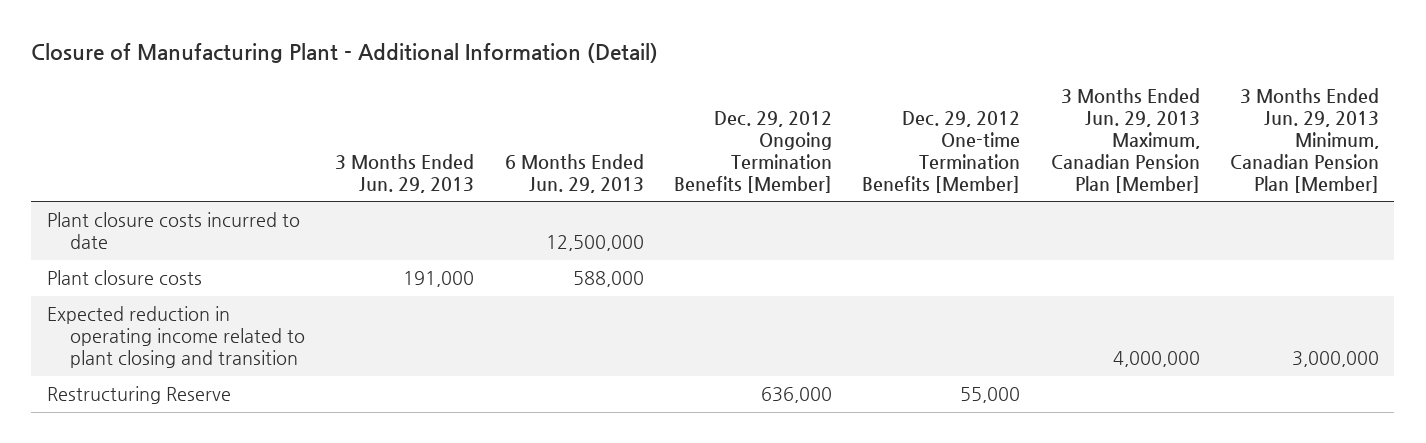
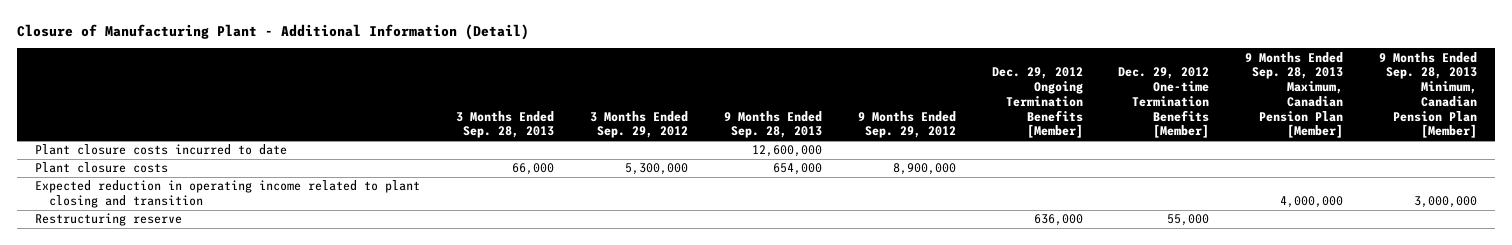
- | 3 Months Ended Jun. 29, 2013 | 6 Months Ended Jun. 29, 2013 | Dec. 29, 2012 Ongoing Termination Benefits [Member] | Dec. 29, 2012 One-time Termination Benefits [Member] | 3 Months Ended Jun. 29, 2013 Maximum, Canadian Pension Plan [Member] | 3 Months Ended Jun. 29, 2013 Minimum, Canadian Pension Plan [Member]
+ | 3 Months Ended Sep. 28, 2013 | 3 Months Ended Sep. 29, 2012 | 9 Months Ended Sep. 28, 2013 | 9 Months Ended Sep. 29, 2012 | Dec. 29, 2012 Ongoing Termination Benefits [Member] | Dec. 29, 2012 One-time Termination Benefits [Member] | 9 Months Ended Sep. 28, 2013 Maximum, Canadian Pension Plan [Member] | 9 Months Ended Sep. 28, 2013 Minimum, Canadian Pension Plan [Member]
- Restructuring Reserve | | | 636,000 | 55,000 | |
+ Restructuring reserve | | | | | 636,000 | 55,000 | |

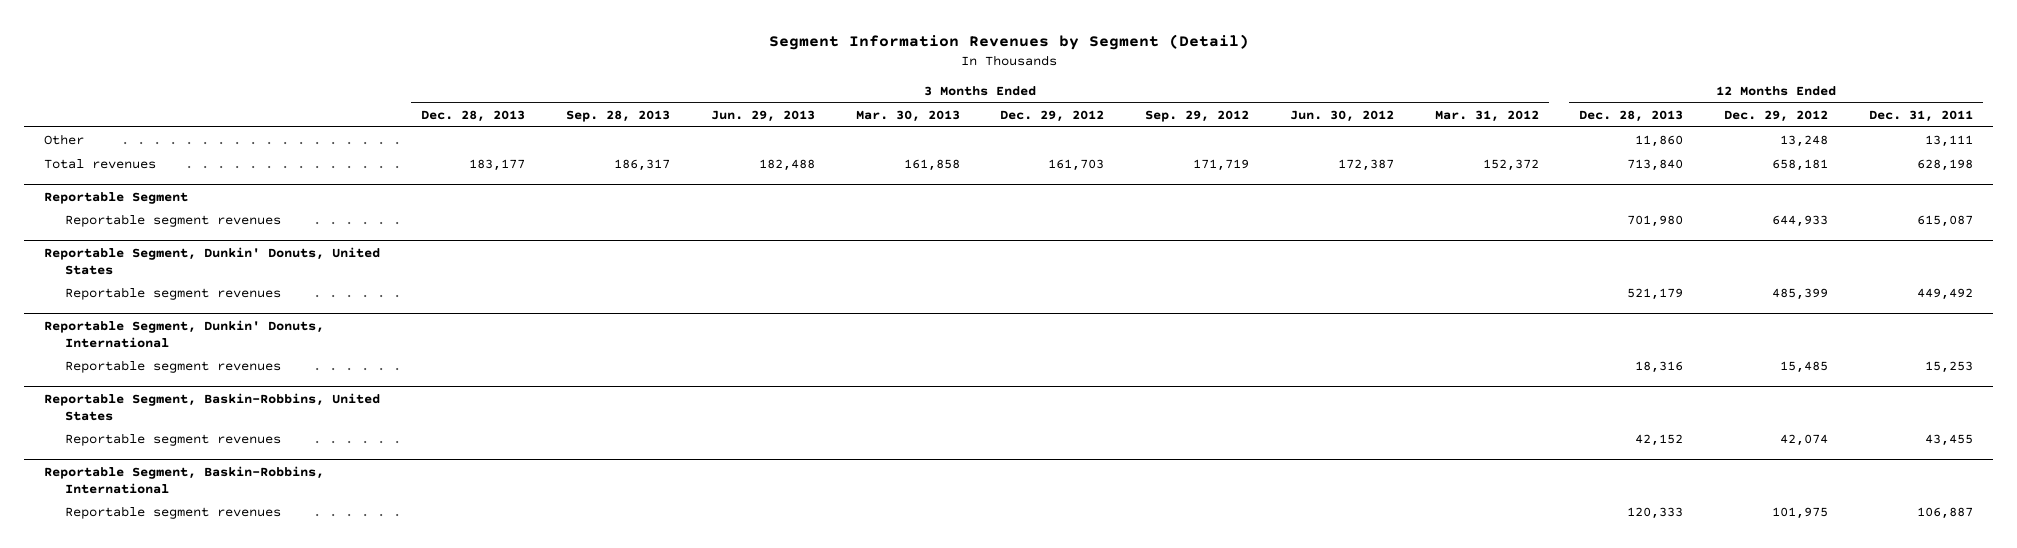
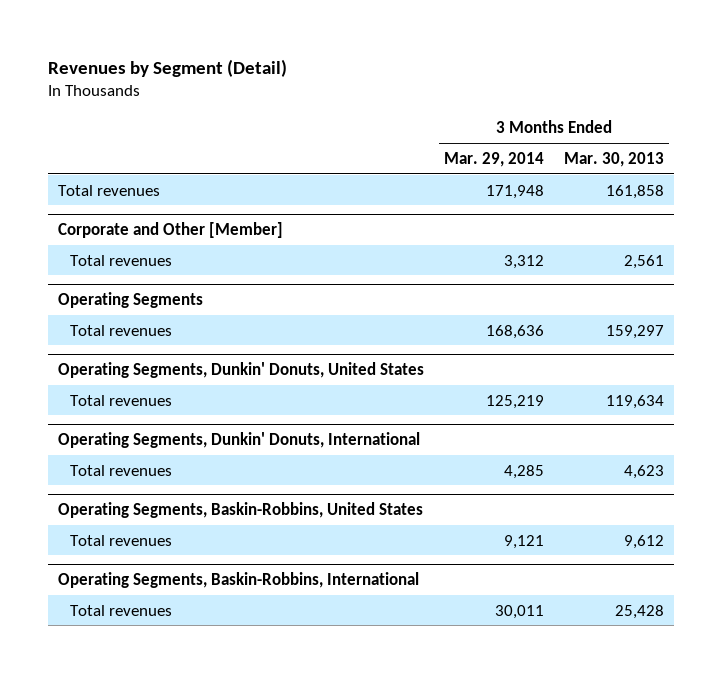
- Segment Information Revenues by Segment (Detail)
+ Revenues by Segment (Detail)
- | 3 Months Ended Dec. 28, 2013 | 3 Months Ended Sep. 28, 2013 | 3 Months Ended Jun. 29, 2013 | 3 Months Ended Mar. 30, 2013 | 3 Months Ended Dec. 29, 2012 | 3 Months Ended Sep. 29, 2012 | 3 Months Ended Jun. 30, 2012 | 3 Months Ended Mar. 31, 2012 | 12 Months Ended Dec. 28, 2013 | 12 Months Ended Dec. 29, 2012 | 12 Months Ended Dec. 31, 2011
+ | 3 Months Ended Mar. 29, 2014 | 3 Months Ended Mar. 30, 2013
- Other | | | | | | | | | 11,860 | 13,248 | 13,111
- Reportable Segment
- Reportable segment revenues | | | | | | | | | 701,980 | 644,933 | 615,087
- Reportable Segment, Dunkin' Donuts, United States
- Reportable segment revenues | | | | | | | | | 521,179 | 485,399 | 449,492
- Reportable Segment, Dunkin' Donuts, International
- Reportable segment revenues | | | | | | | | | 18,316 | 15,485 | 15,253
- Reportable Segment, Baskin-Robbins, United States
- Reportable segment revenues | | | | | | | | | 42,152 | 42,074 | 43,455
- Reportable Segment, Baskin-Robbins, International
- Reportable segment revenues | | | | | | | | | 120,333 | 101,975 | 106,887
+ Corporate and Other [Member]
+ Total revenues | 3,312 | 2,561
+ Operating Segments
+ Total revenues | 168,636 | 159,297
+ Operating Segments, Dunkin' Donuts, United States
+ Total revenues | 125,219 | 119,634
+ Operating Segments, Dunkin' Donuts, International
+ Total revenues | 4,285 | 4,623
+ Operating Segments, Baskin-Robbins, United States
+ Total revenues | 9,121 | 9,612
+ Operating Segments, Baskin-Robbins, International
+ Total revenues | 30,011 | 25,428

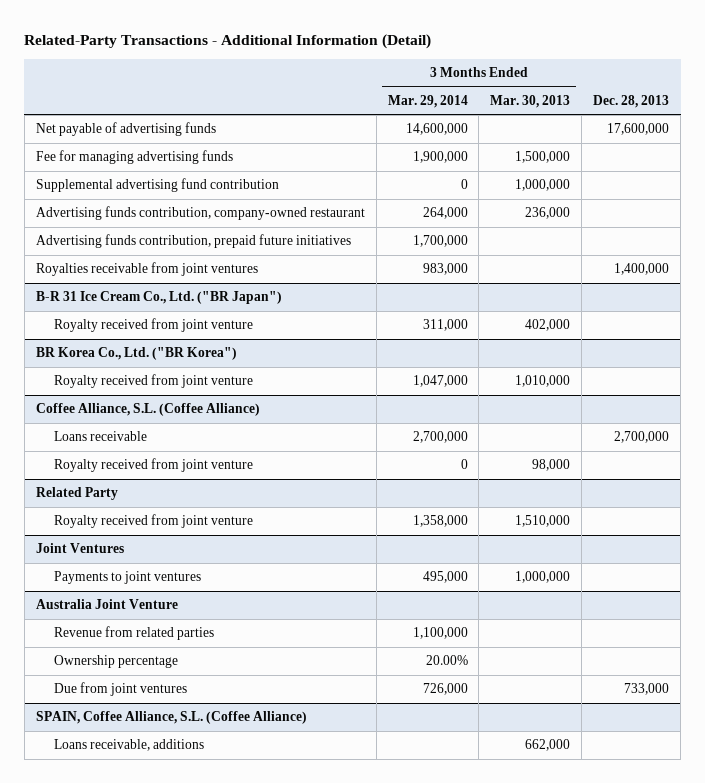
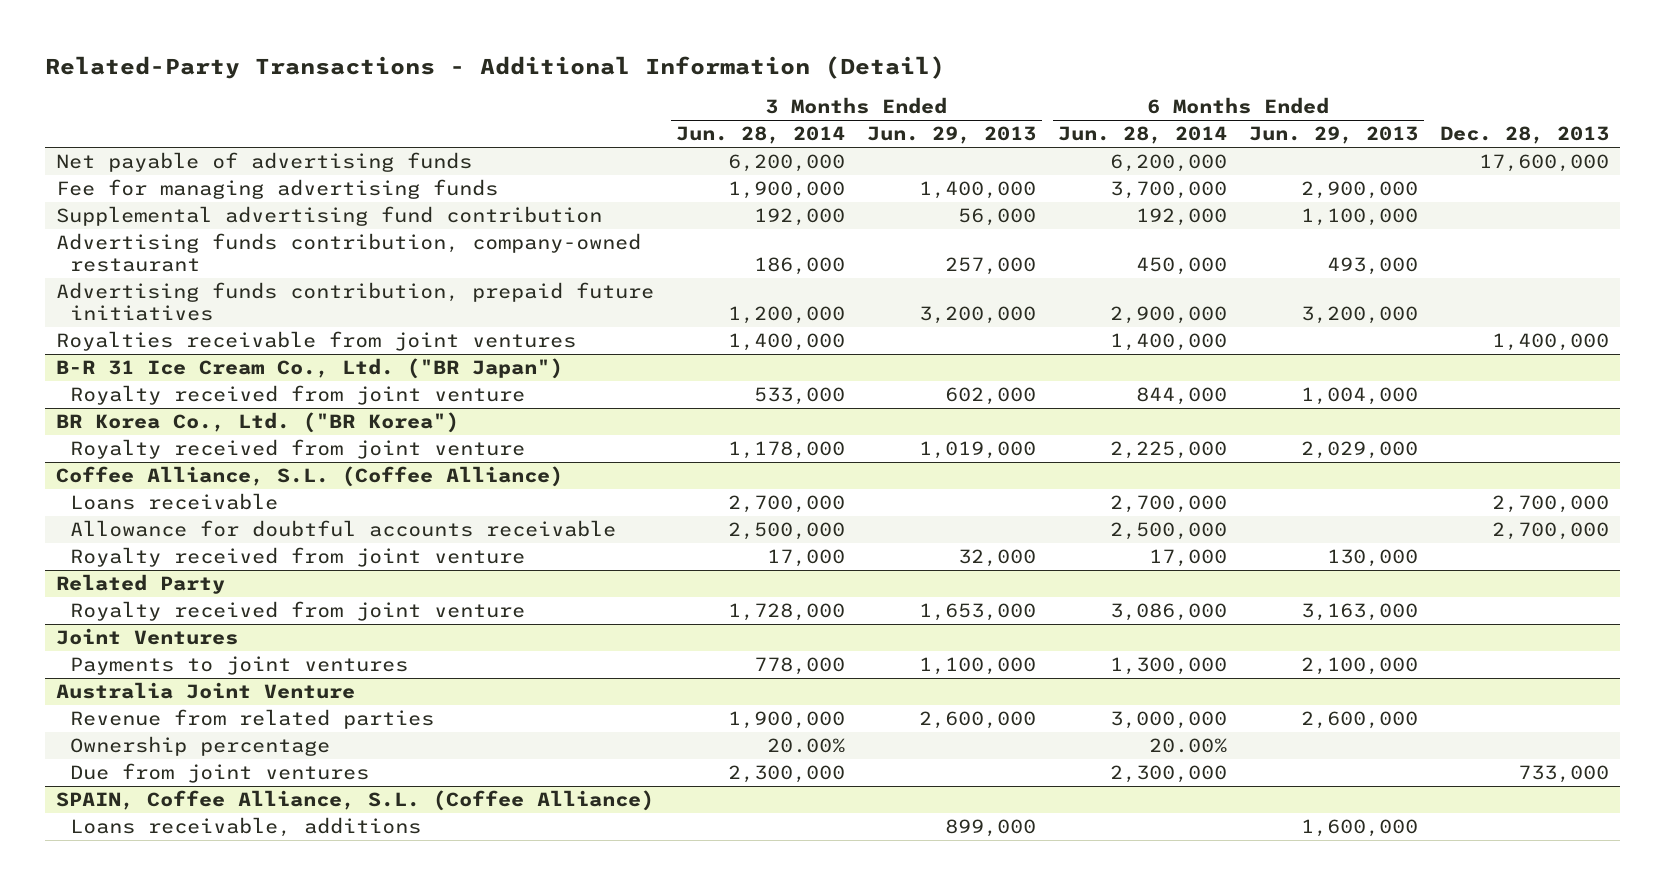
- | 3 Months Ended Mar. 29, 2014 | 3 Months Ended Mar. 30, 2013 | Dec. 28, 2013
+ | 3 Months Ended Jun. 28, 2014 | 3 Months Ended Jun. 29, 2013 | 6 Months Ended Jun. 28, 2014 | 6 Months Ended Jun. 29, 2013 | Dec. 28, 2013
@ Coffee Alliance, S.L. (Coffee Alliance)
+ Allowance for doubtful accounts receivable | 2,500,000 | | 2,500,000 | | 2,700,000

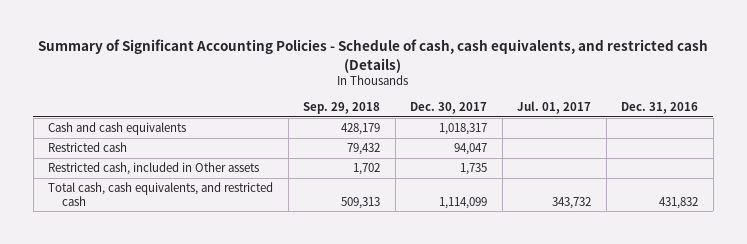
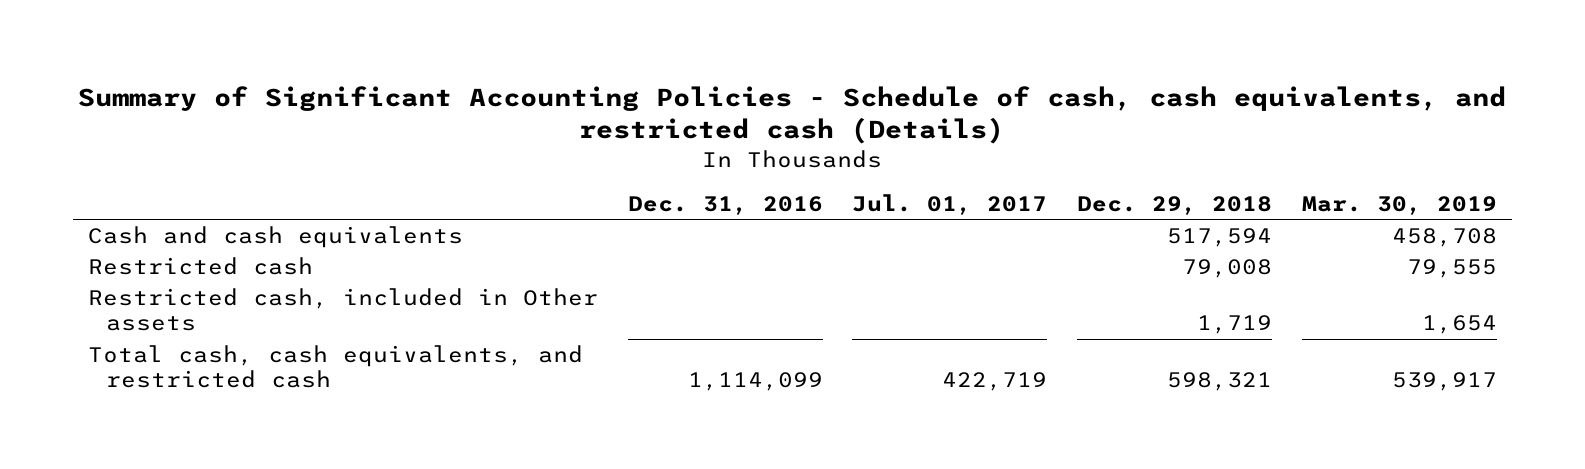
- | Sep. 29, 2018 | Dec. 30, 2017 | Jul. 01, 2017 | Dec. 31, 2016
+ | Dec. 31, 2016 | Jul. 01, 2017 | Dec. 29, 2018 | Mar. 30, 2019
- Total cash, cash equivalents, and restricted cash | 509,313 | 1,114,099 | 343,732 | 431,832
+ Total cash, cash equivalents, and restricted cash | 1,114,099 | 422,719 | 598,321 | 539,917

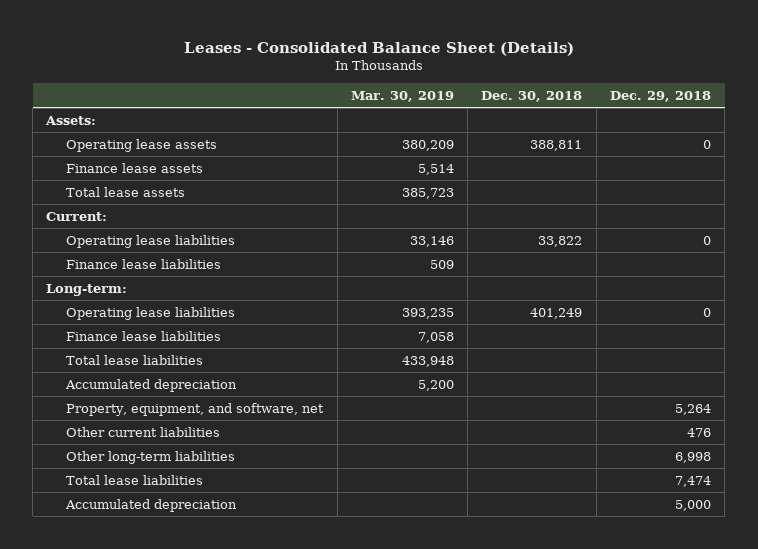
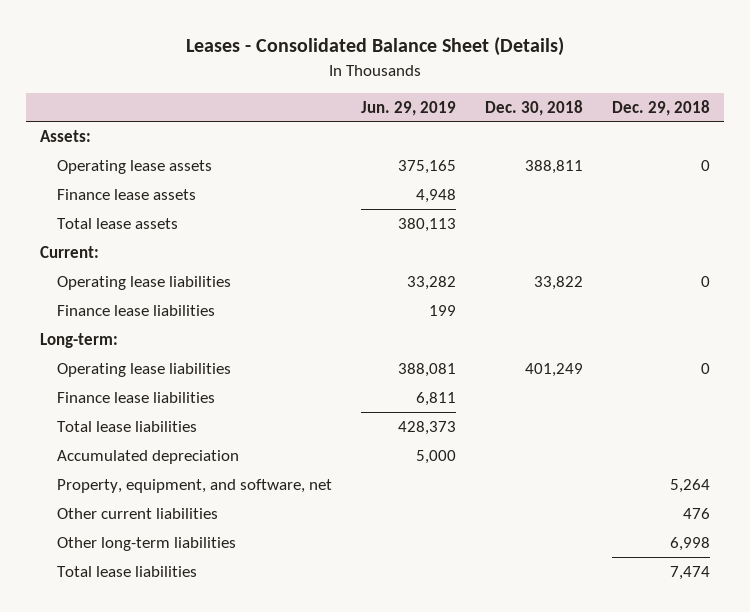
- | Mar. 30, 2019 | Dec. 30, 2018 | Dec. 29, 2018
+ | Jun. 29, 2019 | Dec. 30, 2018 | Dec. 29, 2018
- Accumulated depreciation | | | 5,000

